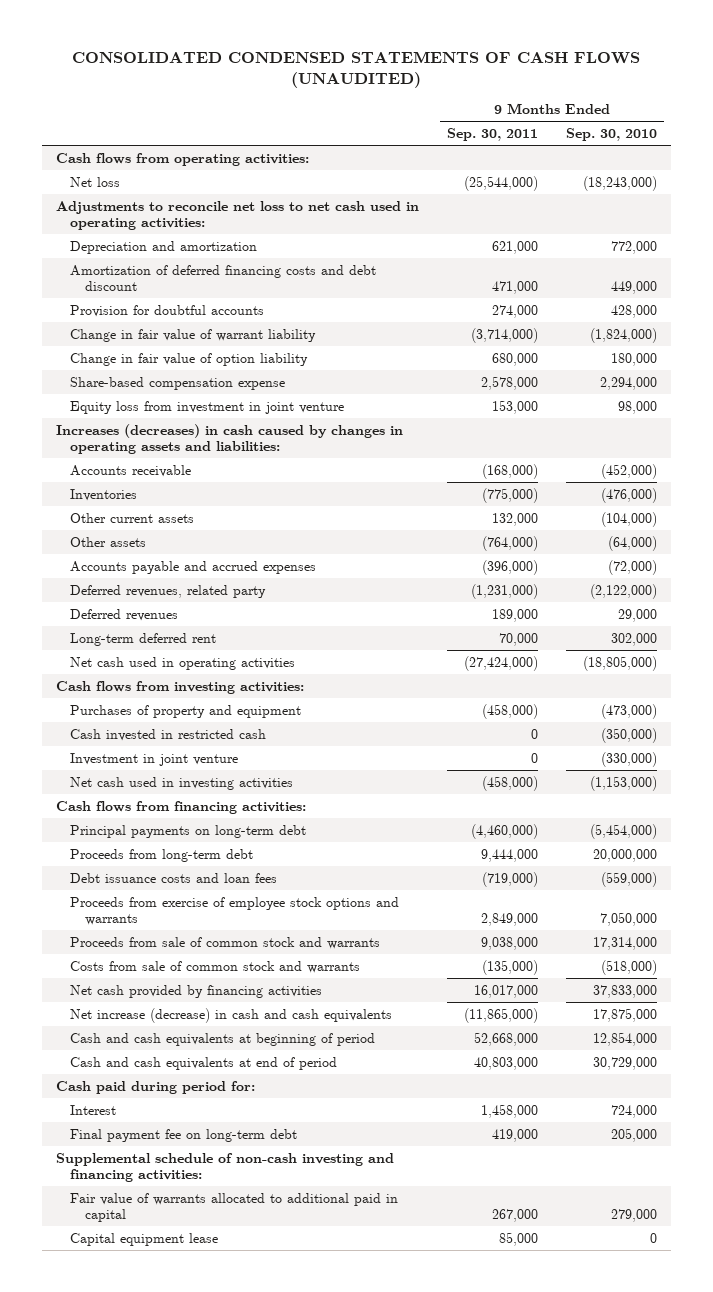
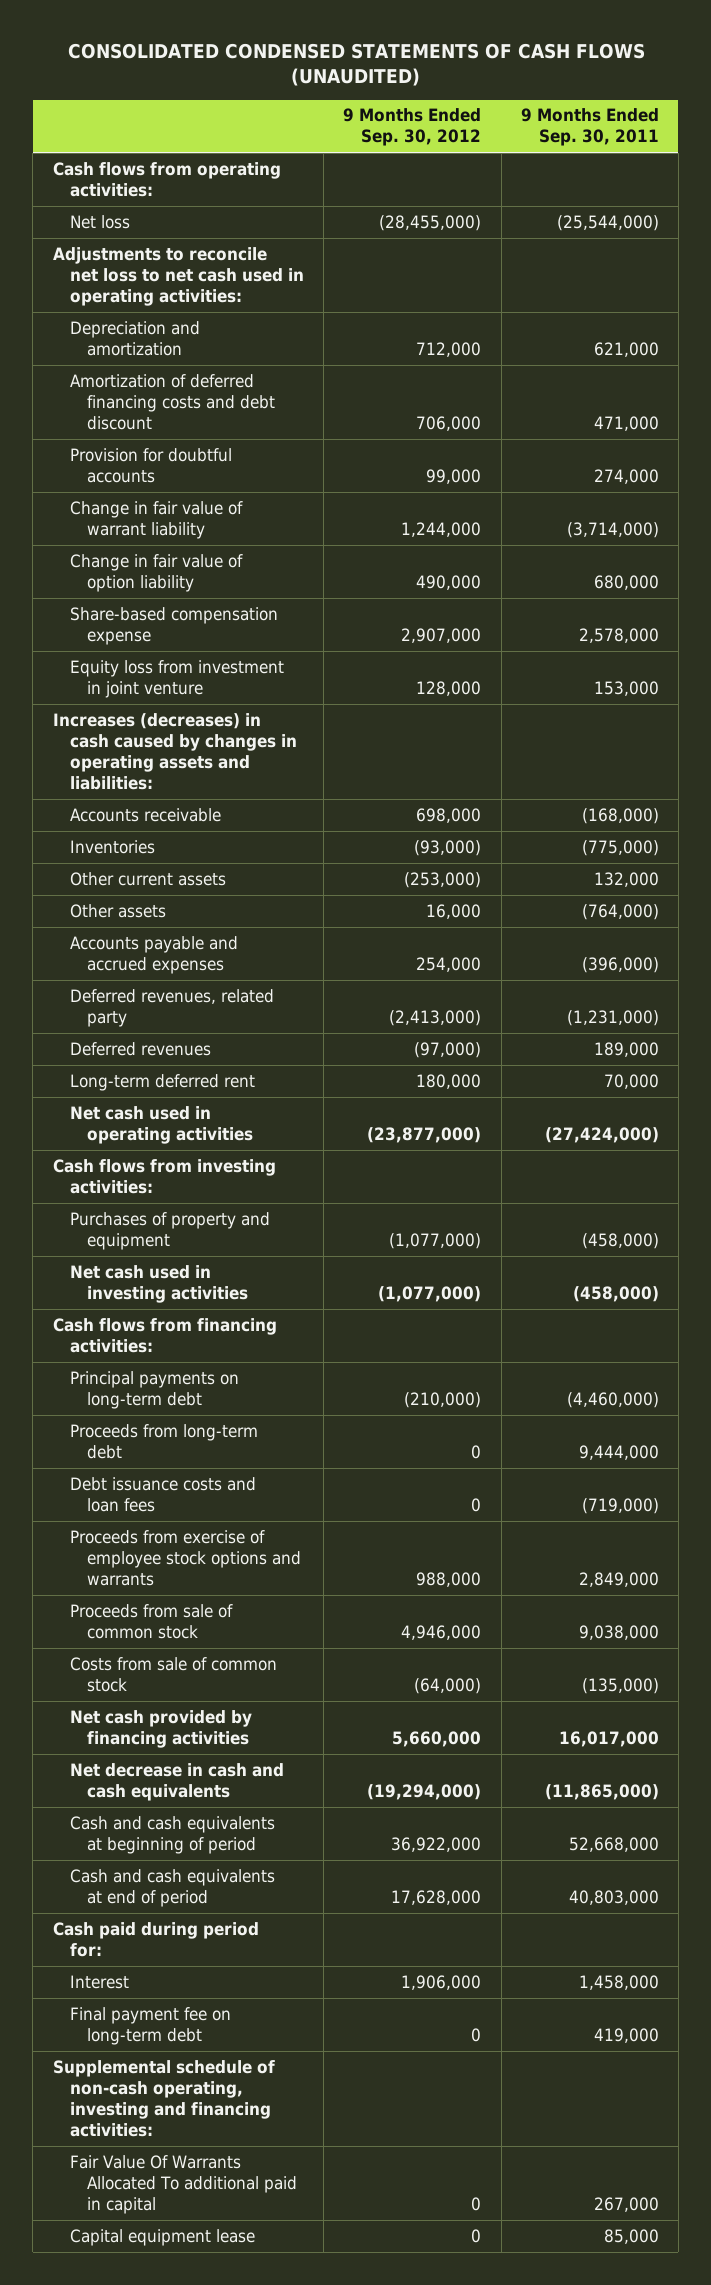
- | 9 Months Ended Sep. 30, 2011 | 9 Months Ended Sep. 30, 2010
+ | 9 Months Ended Sep. 30, 2012 | 9 Months Ended Sep. 30, 2011
- Cash invested in restricted cash | 0 | (350,000)
- Investment in joint venture | 0 | (330,000)
- Proceeds from sale of common stock and warrants | 9,038,000 | 17,314,000
- Costs from sale of common stock and warrants | (135,000) | (518,000)
+ Proceeds from sale of common stock | 4,946,000 | 9,038,000
+ Costs from sale of common stock | (64,000) | (135,000)
- Net increase (decrease) in cash and cash equivalents | (11,865,000) | 17,875,000
+ Net decrease in cash and cash equivalents | (19,294,000) | (11,865,000)
- Supplemental schedule of non-cash investing and financing activities:
- Fair value of warrants allocated to additional paid in capital | 267,000 | 279,000
+ Supplemental schedule of non-cash operating, investing and financing activities:
+ Fair Value Of Warrants Allocated To additional paid in capital | 0 | 267,000

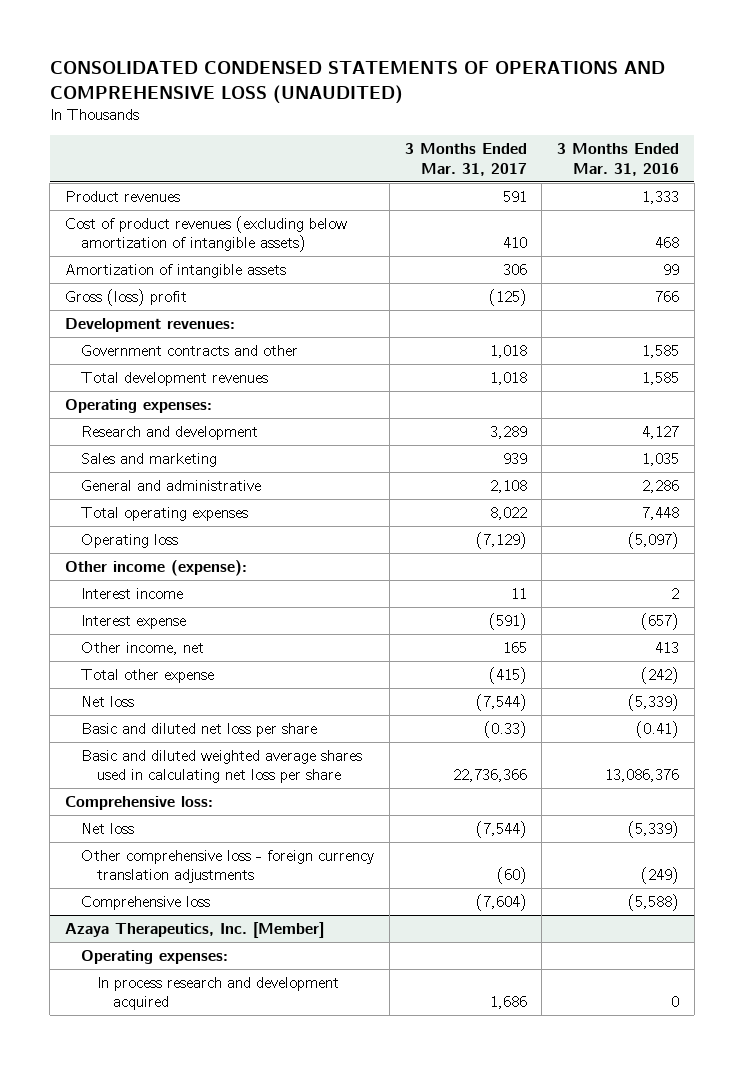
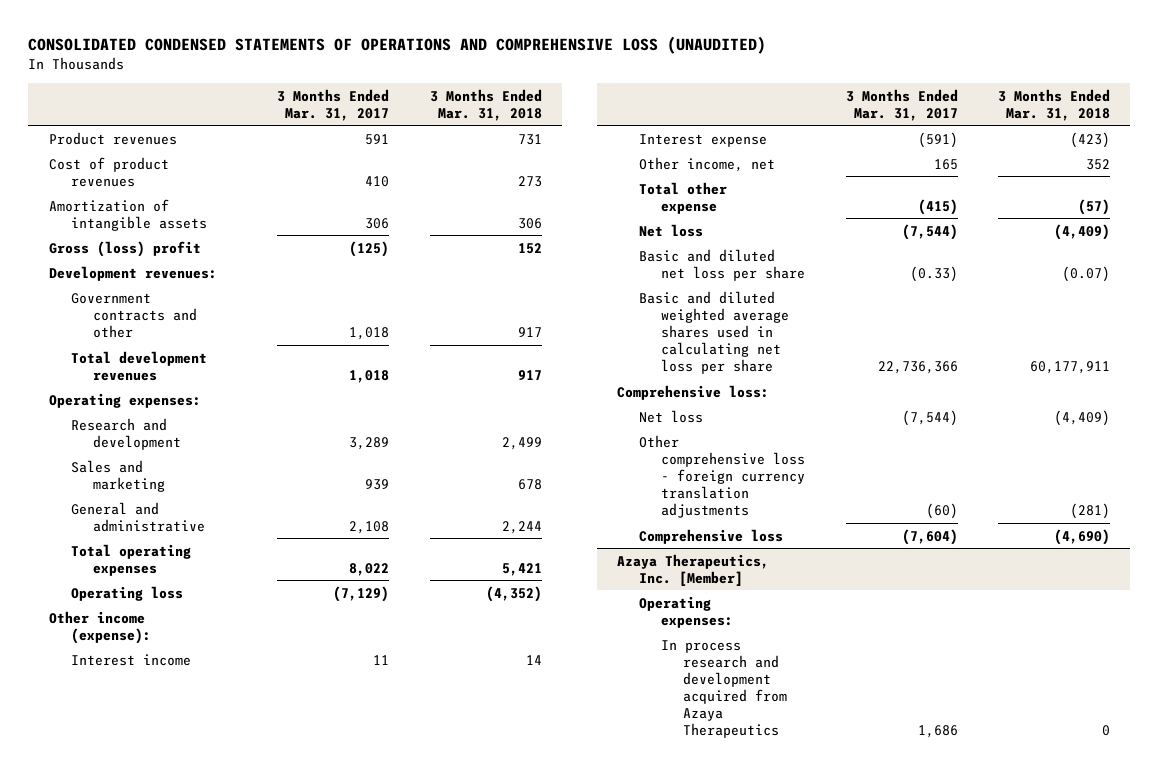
- | 3 Months Ended Mar. 31, 2017 | 3 Months Ended Mar. 31, 2016
+ | 3 Months Ended Mar. 31, 2017 | 3 Months Ended Mar. 31, 2018
- Cost of product revenues (excluding below amortization of intangible assets) | 410 | 468
+ Cost of product revenues | 410 | 273
@ Azaya Therapeutics, Inc. [Member]
- In process research and development acquired | 1,686 | 0
+ In process research and development acquired from Azaya Therapeutics | 1,686 | 0

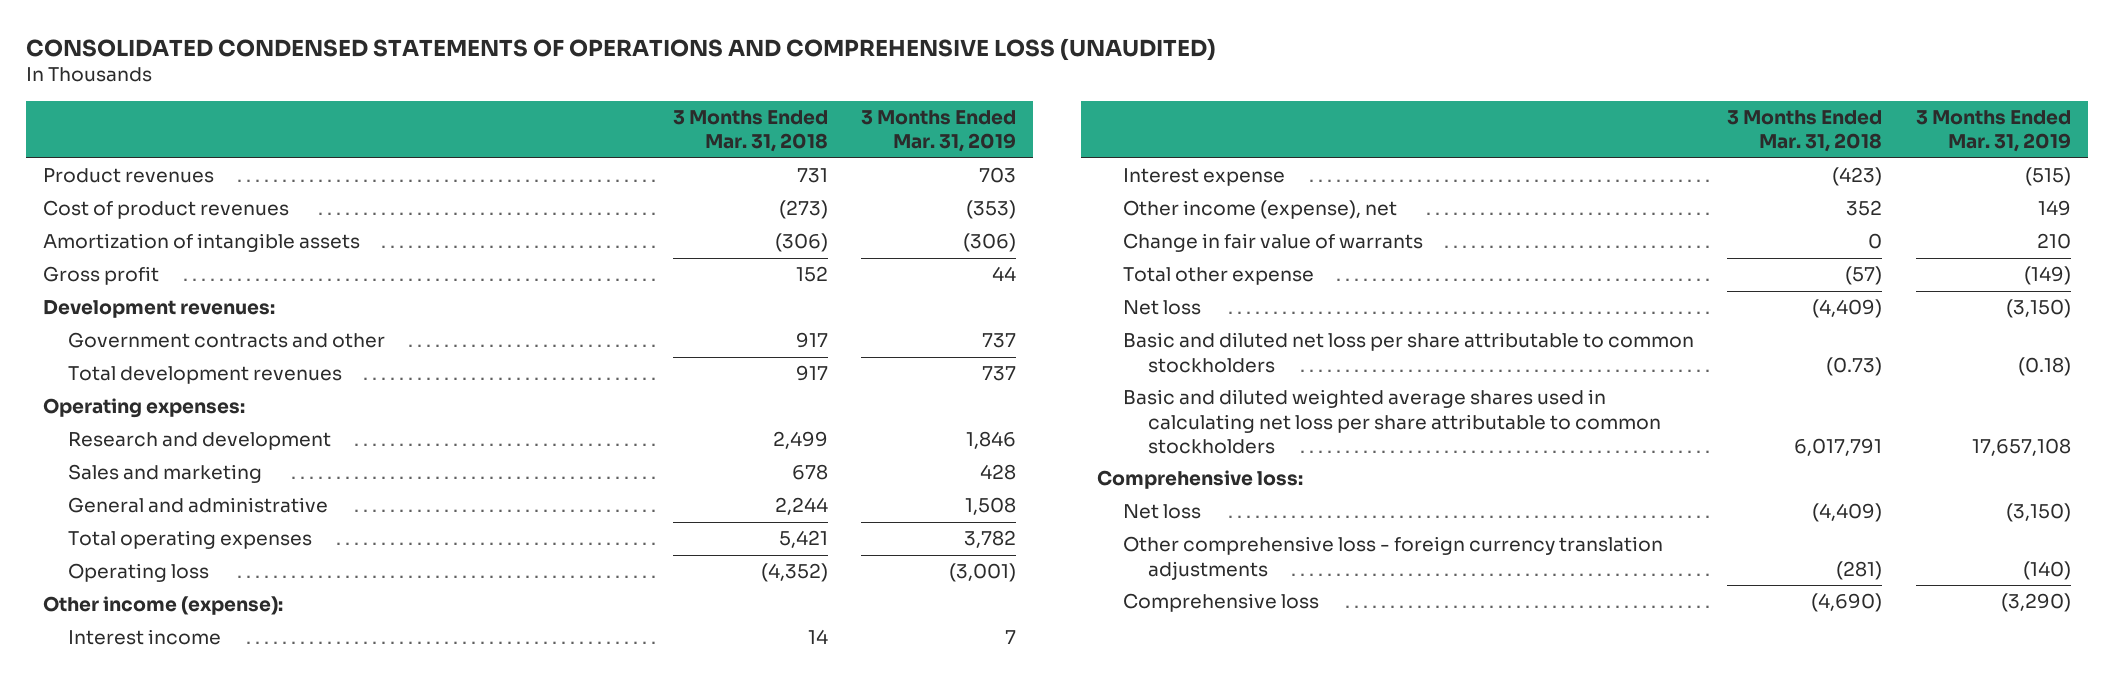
- | 3 Months Ended Mar. 31, 2017 | 3 Months Ended Mar. 31, 2018
+ | 3 Months Ended Mar. 31, 2018 | 3 Months Ended Mar. 31, 2019
- Cost of product revenues | 410 | 273
- Amortization of intangible assets | 306 | 306
- Gross (loss) profit | (125) | 152
+ Cost of product revenues | (273) | (353)
+ Amortization of intangible assets | (306) | (306)
+ Gross profit | 152 | 44
- Other income, net | 165 | 352
+ Other income (expense), net | 352 | 149
+ Change in fair value of warrants | 0 | 210
- Basic and diluted net loss per share | (0.33) | (0.07)
- Basic and diluted weighted average shares used in calculating net loss per share | 22,736,366 | 60,177,911
+ Basic and diluted net loss per share attributable to common stockholders | (0.73) | (0.18)
+ Basic and diluted weighted average shares used in calculating net loss per share attributable to common stockholders | 6,017,791 | 17,657,108
- Azaya Therapeutics, Inc. [Member]
- Operating expenses:
- In process research and development acquired from Azaya Therapeutics | 1,686 | 0

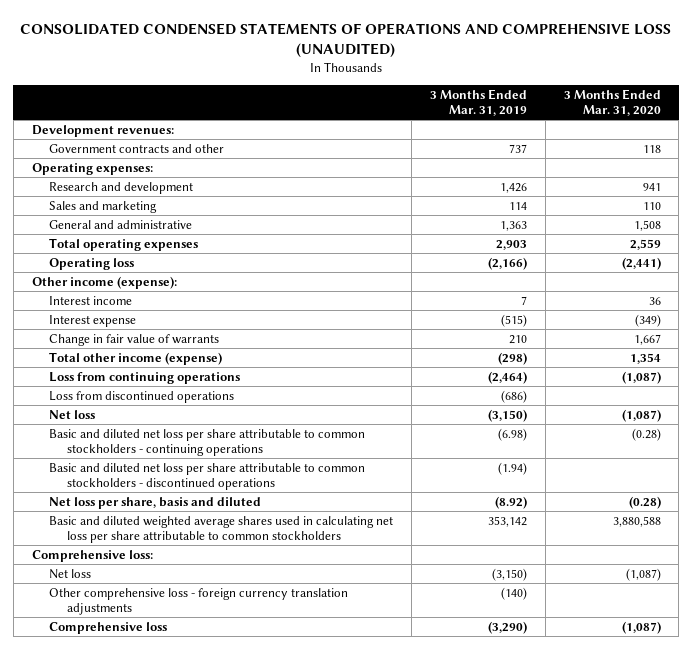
- | 3 Months Ended Mar. 31, 2018 | 3 Months Ended Mar. 31, 2019
+ | 3 Months Ended Mar. 31, 2019 | 3 Months Ended Mar. 31, 2020
- Product revenues | 731 | 703
- Cost of product revenues | (273) | (353)
- Amortization of intangible assets | (306) | (306)
- Gross profit | 152 | 44
- Total development revenues | 917 | 737
- Research and development | 2,499 | 1,846
- Sales and marketing | 678 | 428
- General and administrative | 2,244 | 1,508
- Total operating expenses | 5,421 | 3,782
- Operating loss | (4,352) | (3,001)
+ Research and development | 1,426 | 941
+ Sales and marketing | 114 | 110
+ General and administrative | 1,363 | 1,508
+ Total operating expenses | 2,903 | 2,559
+ Operating loss | (2,166) | (2,441)
- Other income (expense), net | 352 | 149
- Total other expense | (57) | (149)
+ Total other income (expense) | (298) | 1,354
+ Loss from continuing operations | (2,464) | (1,087)
+ Loss from discontinued operations | (686) |
- Basic and diluted net loss per share attributable to common stockholders | (0.73) | (0.18)
- Basic and diluted weighted average shares used in calculating net loss per share attributable to common stockholders | 6,017,791 | 17,657,108
+ Basic and diluted net loss per share attributable to common stockholders - continuing operations | (6.98) | (0.28)
+ Basic and diluted net loss per share attributable to common stockholders - discontinued operations | (1.94) |
+ Net loss per share, basis and diluted | (8.92) | (0.28)
+ Basic and diluted weighted average shares used in calculating net loss per share attributable to common stockholders | 353,142 | 3,880,588

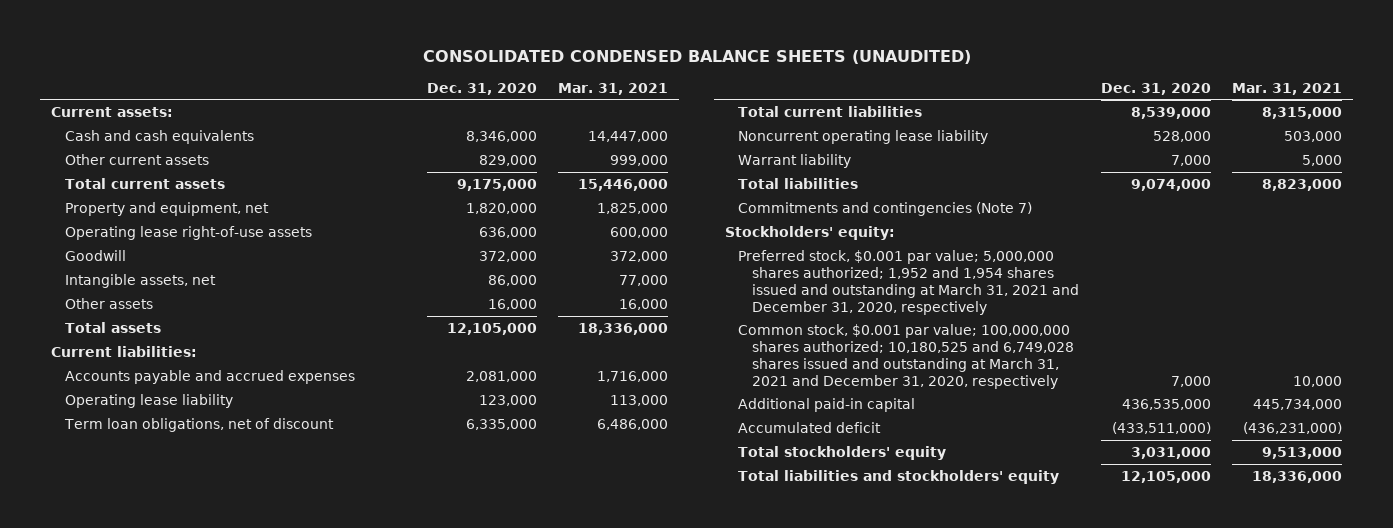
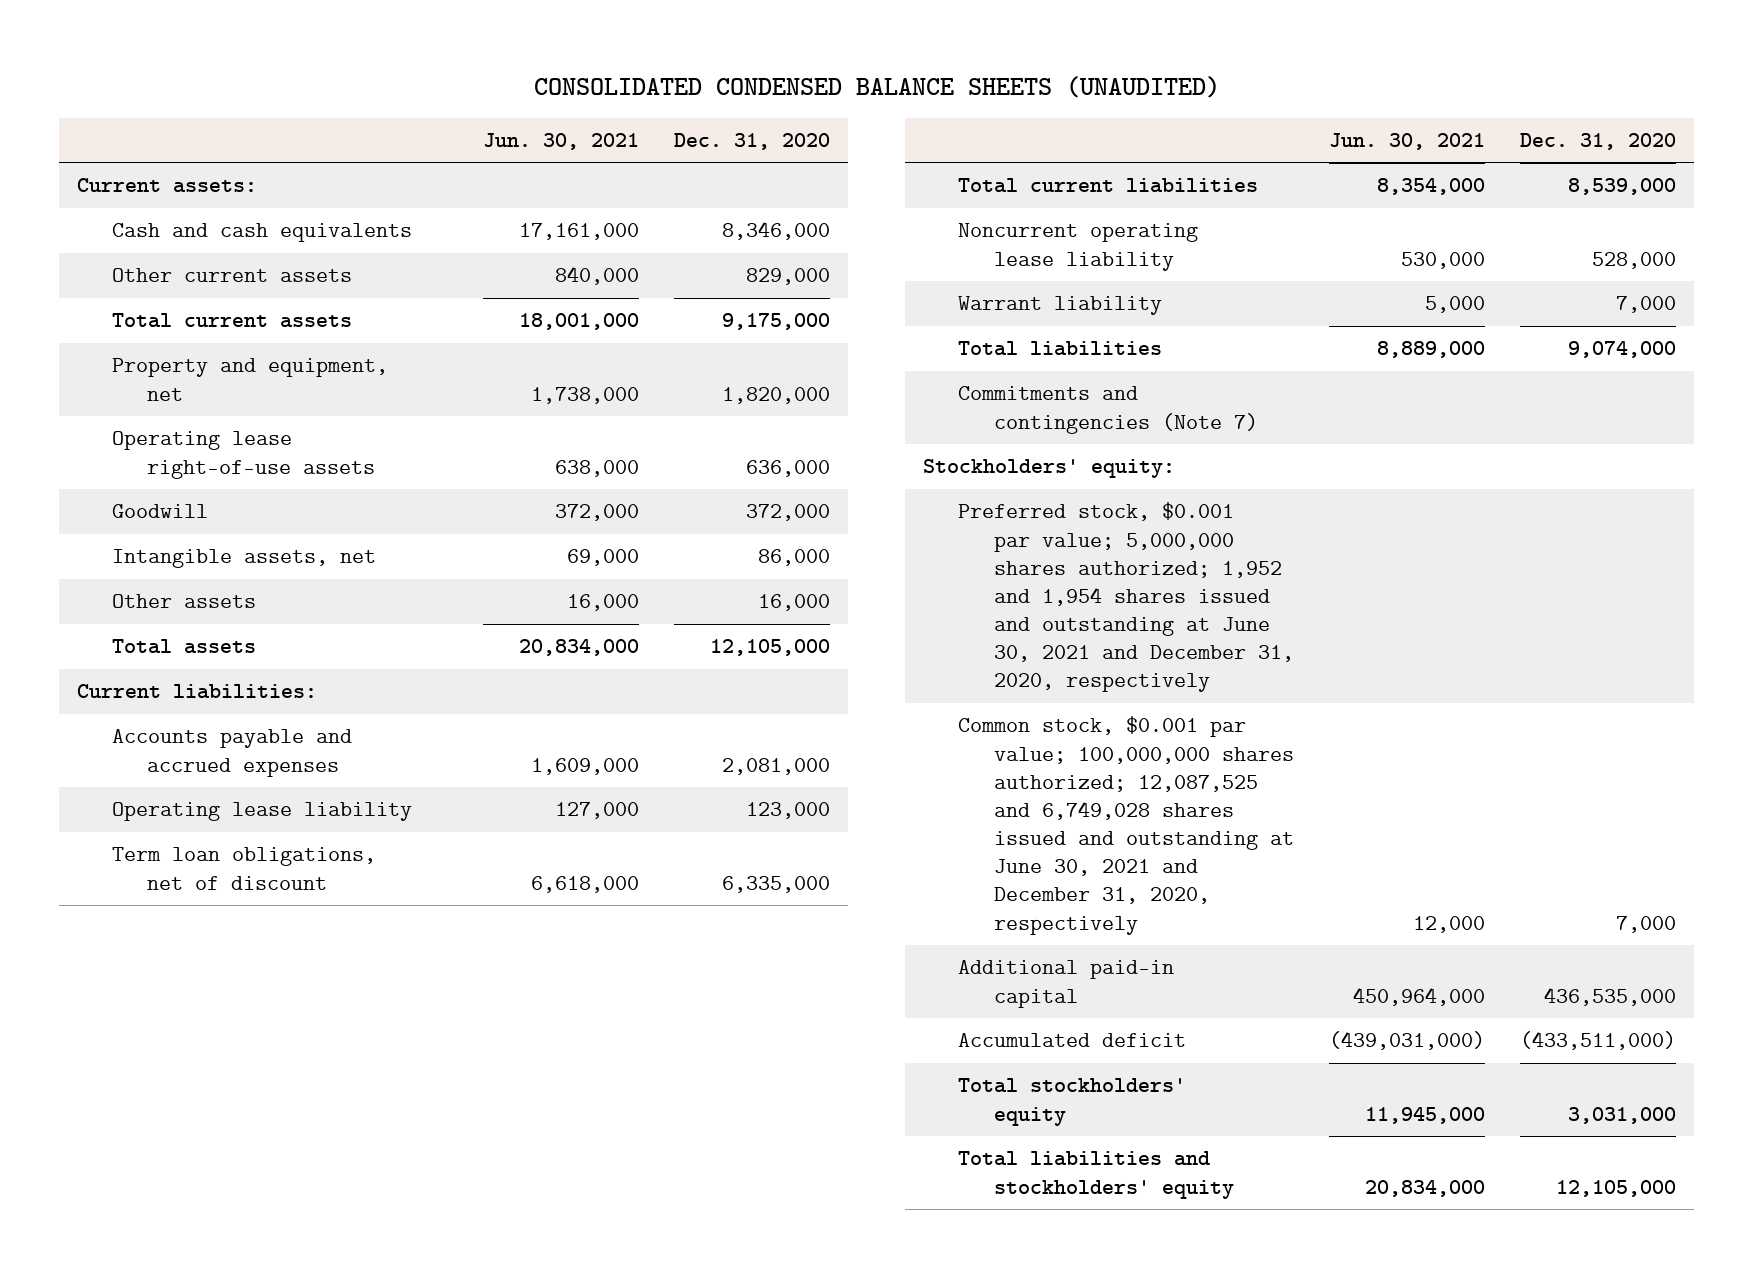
- | Dec. 31, 2020 | Mar. 31, 2021
+ | Jun. 30, 2021 | Dec. 31, 2020
- Preferred stock, $0.001 par value; 5,000,000 shares authorized; 1,952 and 1,954 shares issued and outstanding at March 31, 2021 and December 31, 2020, respectively
- Common stock, $0.001 par value; 100,000,000 shares authorized; 10,180,525 and 6,749,028 shares issued and outstanding at March 31, 2021 and December 31, 2020, respectively | 7,000 | 10,000
+ Preferred stock, $0.001 par value; 5,000,000 shares authorized; 1,952 and 1,954 shares issued and outstanding at June 30, 2021 and December 31, 2020, respectively
+ Common stock, $0.001 par value; 100,000,000 shares authorized; 12,087,525 and 6,749,028 shares issued and outstanding at June 30, 2021 and December 31, 2020, respectively | 12,000 | 7,000

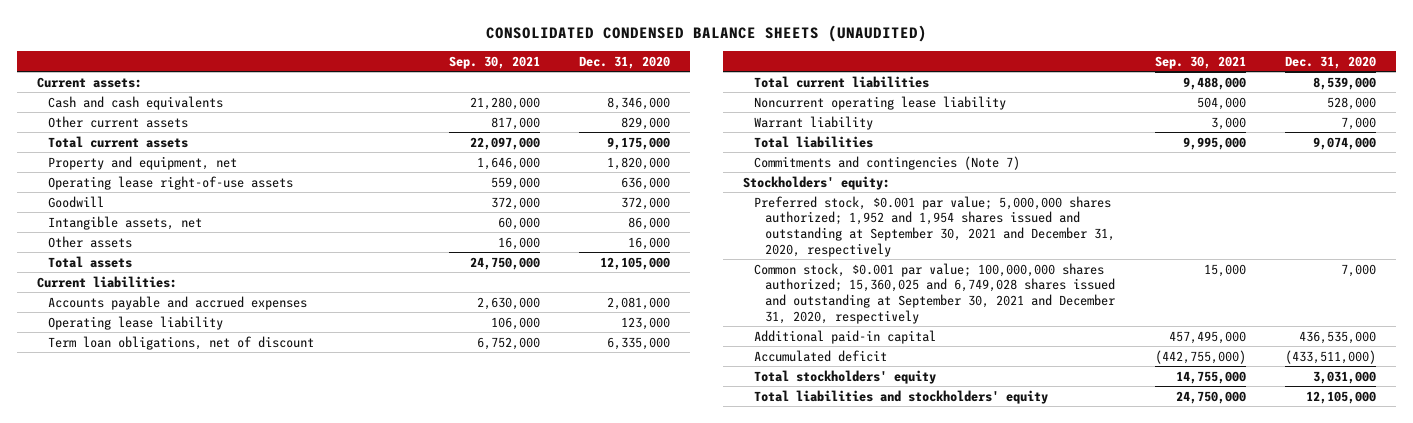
- | Jun. 30, 2021 | Dec. 31, 2020
+ | Sep. 30, 2021 | Dec. 31, 2020
- Preferred stock, $0.001 par value; 5,000,000 shares authorized; 1,952 and 1,954 shares issued and outstanding at June 30, 2021 and December 31, 2020, respectively
- Common stock, $0.001 par value; 100,000,000 shares authorized; 12,087,525 and 6,749,028 shares issued and outstanding at June 30, 2021 and December 31, 2020, respectively | 12,000 | 7,000
+ Preferred stock, $0.001 par value; 5,000,000 shares authorized; 1,952 and 1,954 shares issued and outstanding at September 30, 2021 and December 31, 2020, respectively
+ Common stock, $0.001 par value; 100,000,000 shares authorized; 15,360,025 and 6,749,028 shares issued and outstanding at September 30, 2021 and December 31, 2020, respectively | 15,000 | 7,000

